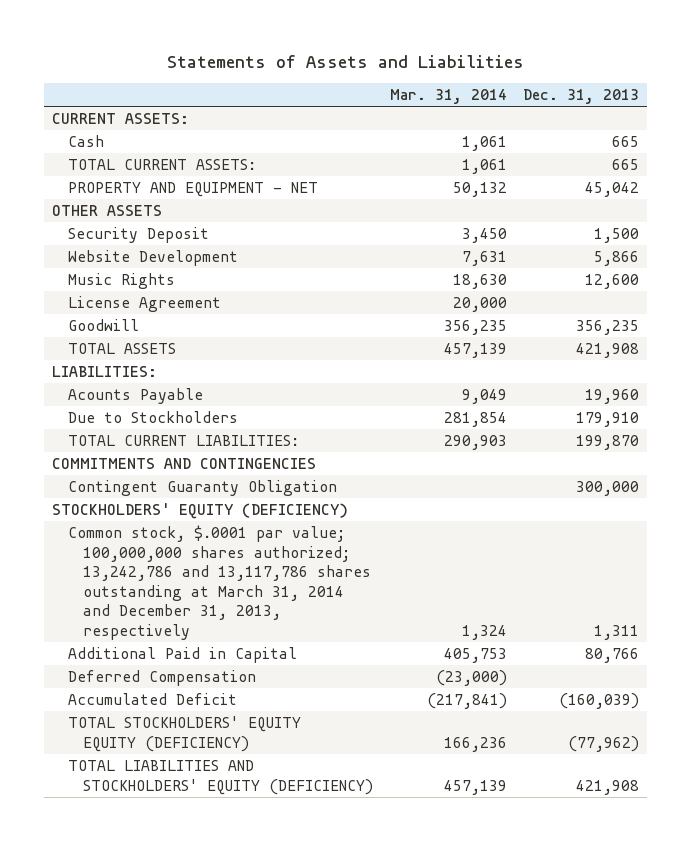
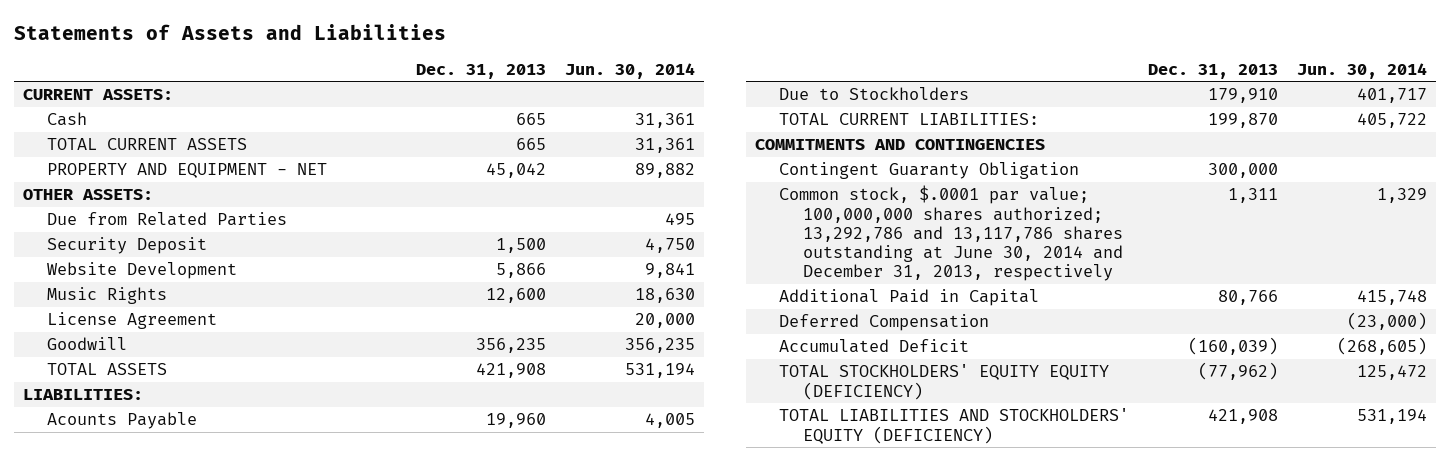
- | Mar. 31, 2014 | Dec. 31, 2013
+ | Dec. 31, 2013 | Jun. 30, 2014
- TOTAL CURRENT ASSETS: | 1,061 | 665
+ TOTAL CURRENT ASSETS | 665 | 31,361
- OTHER ASSETS
+ OTHER ASSETS:
+ Due from Related Parties | | 495
- STOCKHOLDERS' EQUITY (DEFICIENCY)
- Common stock, $.0001 par value; 100,000,000 shares authorized; 13,242,786 and 13,117,786 shares outstanding at March 31, 2014 and December 31, 2013, respectively | 1,324 | 1,311
+ Common stock, $.0001 par value; 100,000,000 shares authorized; 13,292,786 and 13,117,786 shares outstanding at June 30, 2014 and December 31, 2013, respectively | 1,311 | 1,329

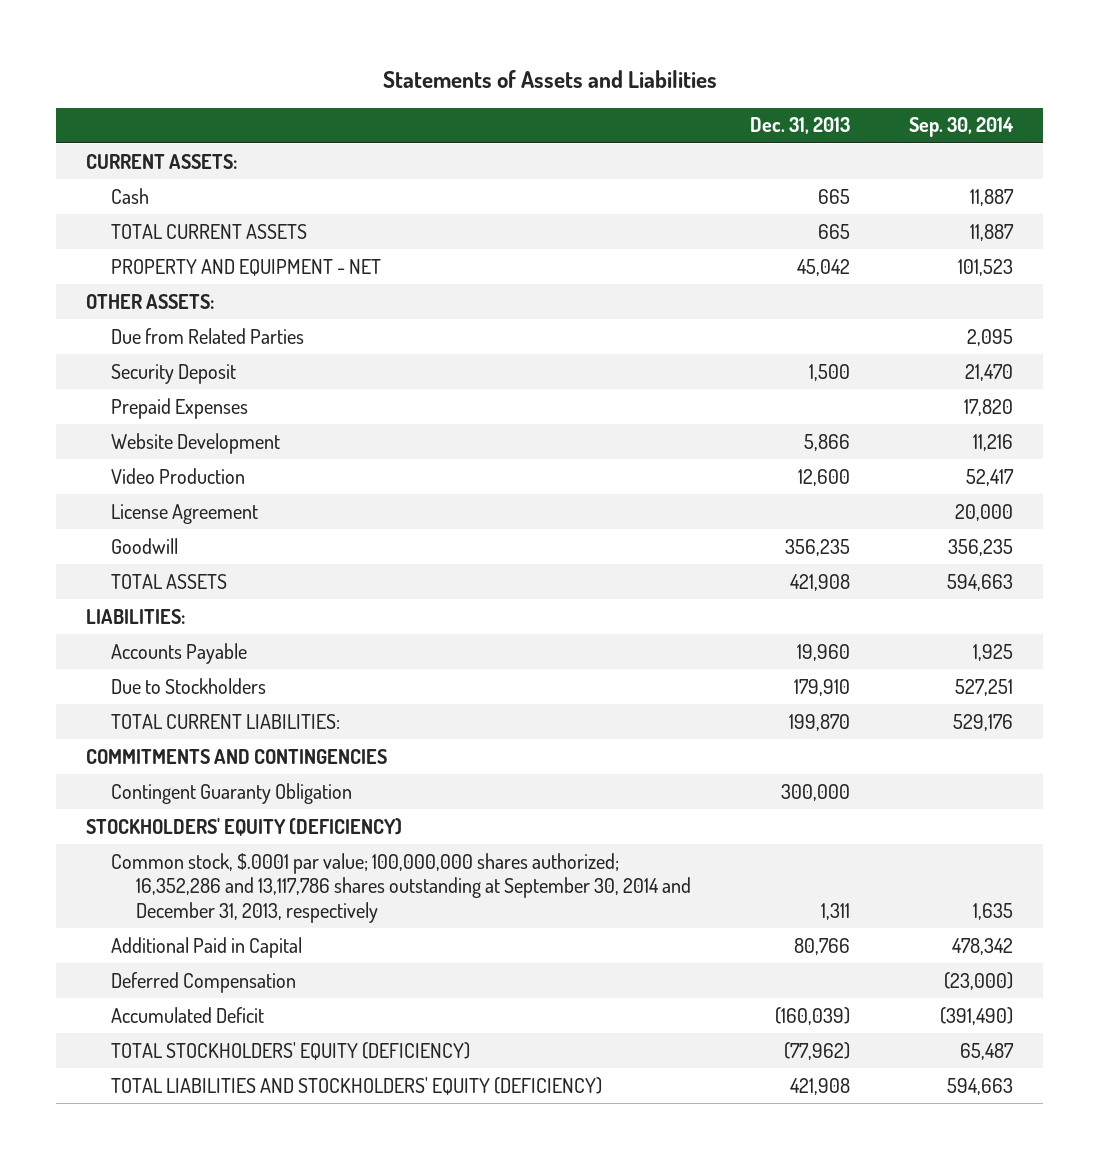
- | Dec. 31, 2013 | Jun. 30, 2014
+ | Dec. 31, 2013 | Sep. 30, 2014
+ Prepaid Expenses | | 17,820
- Music Rights | 12,600 | 18,630
+ Video Production | 12,600 | 52,417
- Acounts Payable | 19,960 | 4,005
+ Accounts Payable | 19,960 | 1,925
- Common stock, $.0001 par value; 100,000,000 shares authorized; 13,292,786 and 13,117,786 shares outstanding at June 30, 2014 and December 31, 2013, respectively | 1,311 | 1,329
+ STOCKHOLDERS' EQUITY (DEFICIENCY)
+ Common stock, $.0001 par value; 100,000,000 shares authorized; 16,352,286 and 13,117,786 shares outstanding at September 30, 2014 and December 31, 2013, respectively | 1,311 | 1,635
- TOTAL STOCKHOLDERS' EQUITY EQUITY (DEFICIENCY) | (77,962) | 125,472
+ TOTAL STOCKHOLDERS' EQUITY (DEFICIENCY) | (77,962) | 65,487

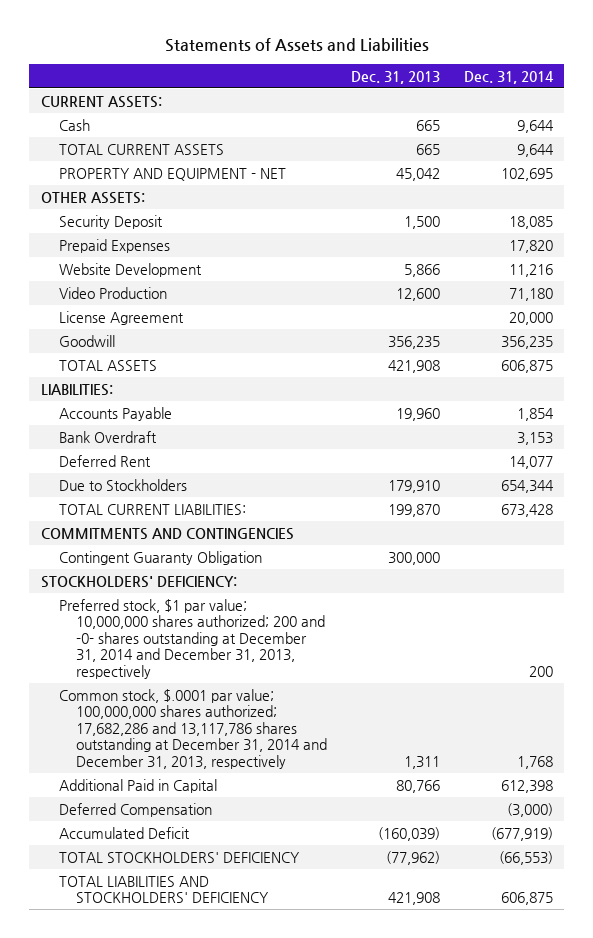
- | Dec. 31, 2013 | Sep. 30, 2014
+ | Dec. 31, 2013 | Dec. 31, 2014
- Due from Related Parties | | 2,095
+ Bank Overdraft | | 3,153
+ Deferred Rent | | 14,077
- STOCKHOLDERS' EQUITY (DEFICIENCY)
- Common stock, $.0001 par value; 100,000,000 shares authorized; 16,352,286 and 13,117,786 shares outstanding at September 30, 2014 and December 31, 2013, respectively | 1,311 | 1,635
+ STOCKHOLDERS' DEFICIENCY:
+ Preferred stock, $1 par value; 10,000,000 shares authorized; 200 and -0- shares outstanding at December 31, 2014 and December 31, 2013, respectively | | 200
+ Common stock, $.0001 par value; 100,000,000 shares authorized; 17,682,286 and 13,117,786 shares outstanding at December 31, 2014 and December 31, 2013, respectively | 1,311 | 1,768
- TOTAL STOCKHOLDERS' EQUITY (DEFICIENCY) | (77,962) | 65,487
- TOTAL LIABILITIES AND STOCKHOLDERS' EQUITY (DEFICIENCY) | 421,908 | 594,663
+ TOTAL STOCKHOLDERS' DEFICIENCY | (77,962) | (66,553)
+ TOTAL LIABILITIES AND STOCKHOLDERS' DEFICIENCY | 421,908 | 606,875

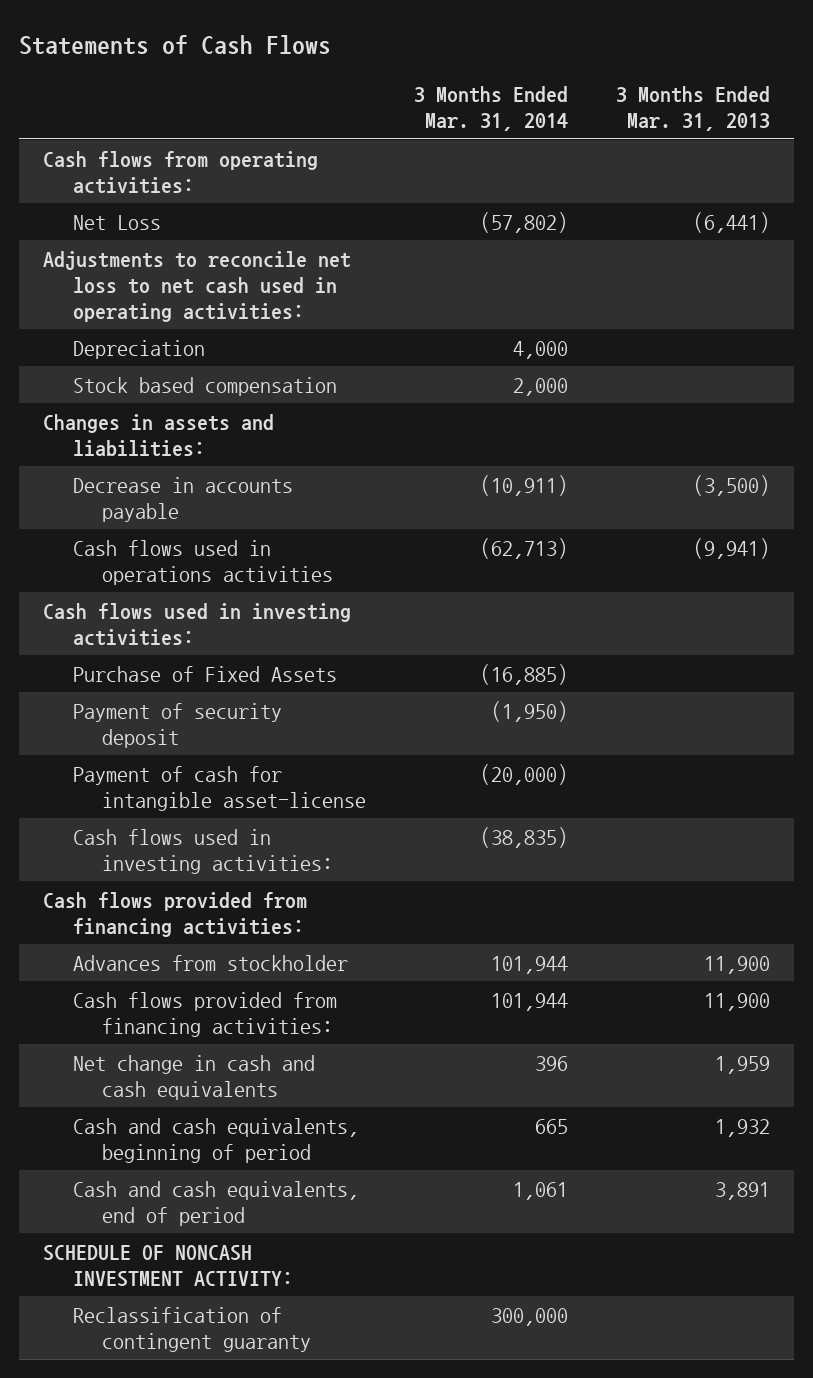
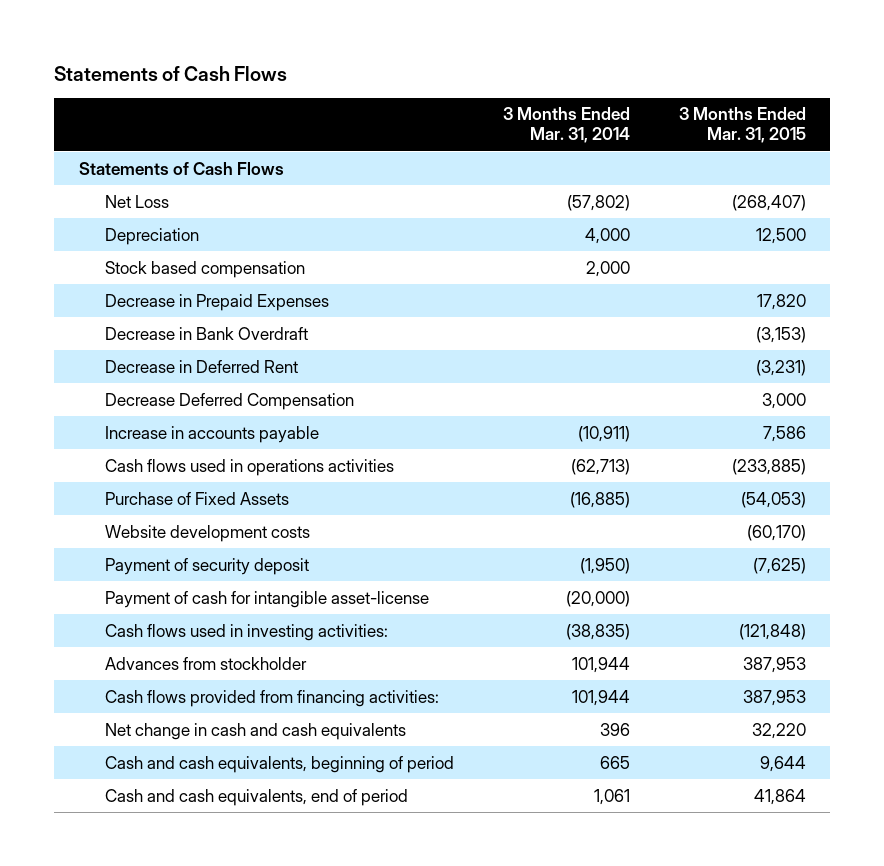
- | 3 Months Ended Mar. 31, 2014 | 3 Months Ended Mar. 31, 2013
+ | 3 Months Ended Mar. 31, 2014 | 3 Months Ended Mar. 31, 2015
- Cash flows from operating activities:
+ Statements of Cash Flows
- Adjustments to reconcile net loss to net cash used in operating activities:
- Changes in assets and liabilities:
- Decrease in accounts payable | (10,911) | (3,500)
+ Decrease in Prepaid Expenses | | 17,820
+ Decrease in Bank Overdraft | | (3,153)
+ Decrease in Deferred Rent | | (3,231)
+ Decrease Deferred Compensation | | 3,000
+ Increase in accounts payable | (10,911) | 7,586
- Cash flows used in investing activities:
+ Website development costs | | (60,170)
- Cash flows provided from financing activities:
- SCHEDULE OF NONCASH INVESTMENT ACTIVITY:
- Reclassification of contingent guaranty | 300,000 |

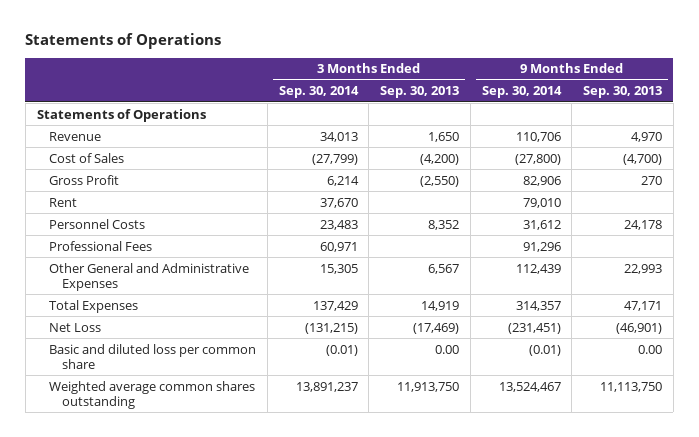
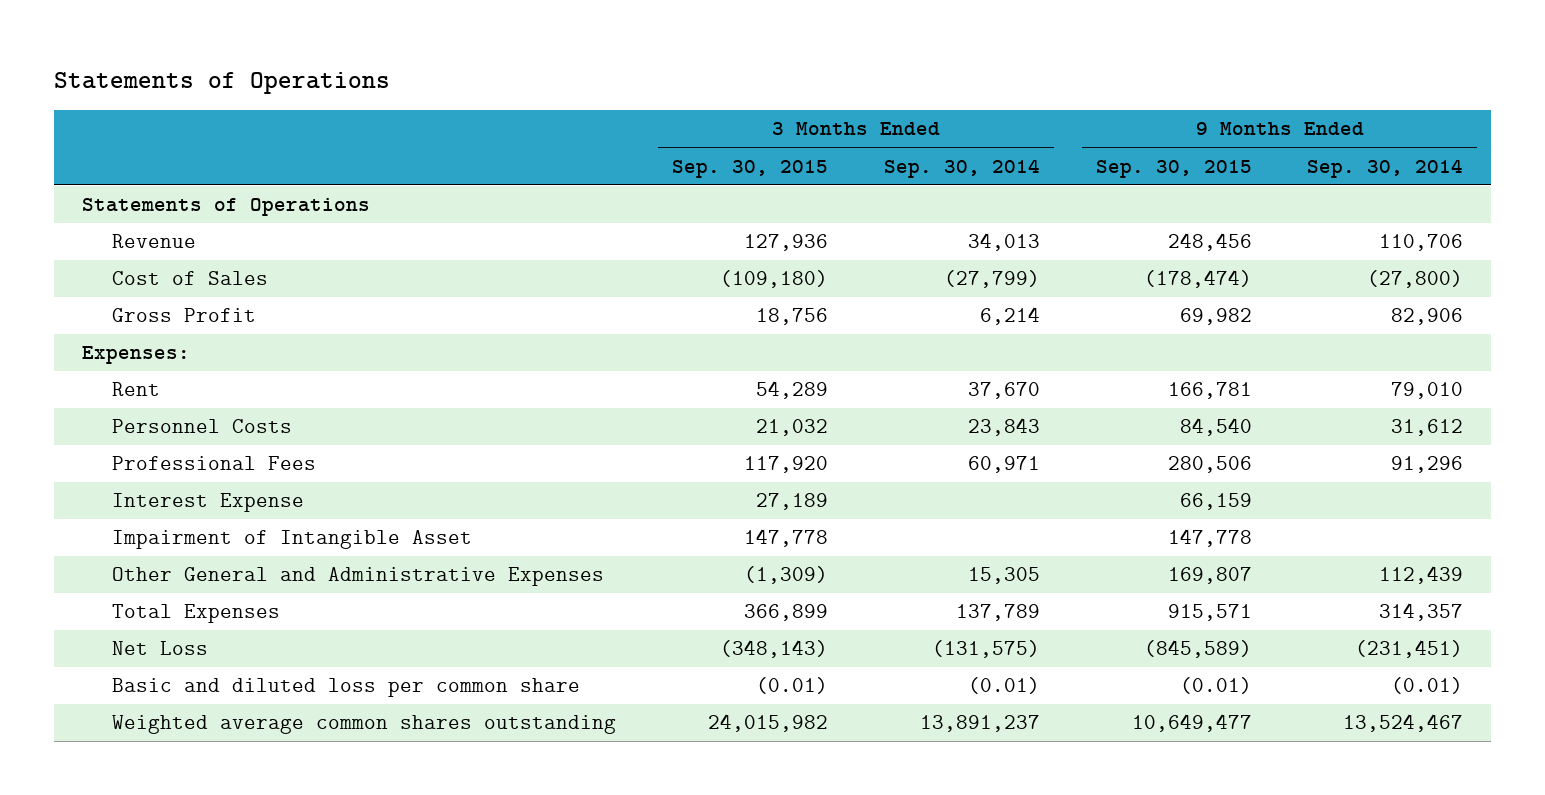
- | 3 Months Ended Sep. 30, 2014 | 3 Months Ended Sep. 30, 2013 | 9 Months Ended Sep. 30, 2014 | 9 Months Ended Sep. 30, 2013
+ | 3 Months Ended Sep. 30, 2015 | 3 Months Ended Sep. 30, 2014 | 9 Months Ended Sep. 30, 2015 | 9 Months Ended Sep. 30, 2014
+ Expenses:
- Personnel Costs | 23,483 | 8,352 | 31,612 | 24,178
+ Personnel Costs | 21,032 | 23,843 | 84,540 | 31,612
+ Interest Expense | 27,189 | | 66,159 |
+ Impairment of Intangible Asset | 147,778 | | 147,778 |
- Total Expenses | 137,429 | 14,919 | 314,357 | 47,171
- Net Loss | (131,215) | (17,469) | (231,451) | (46,901)
+ Total Expenses | 366,899 | 137,789 | 915,571 | 314,357
+ Net Loss | (348,143) | (131,575) | (845,589) | (231,451)

